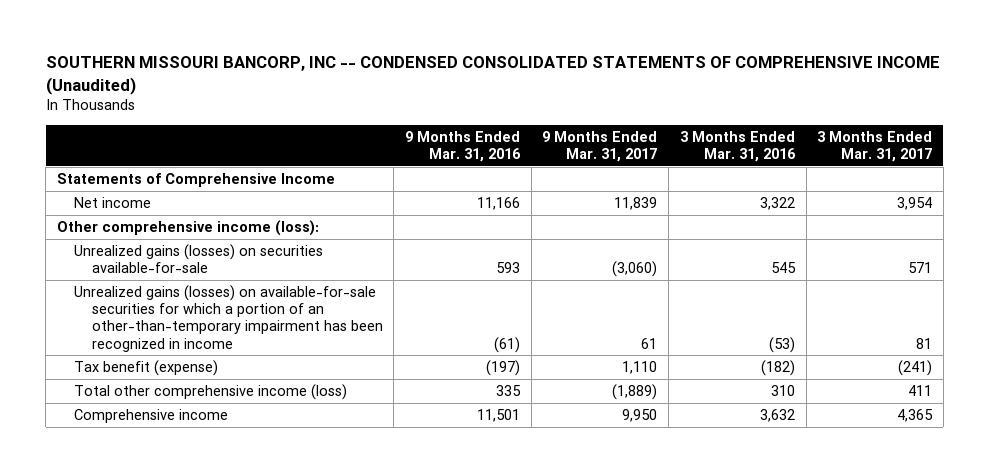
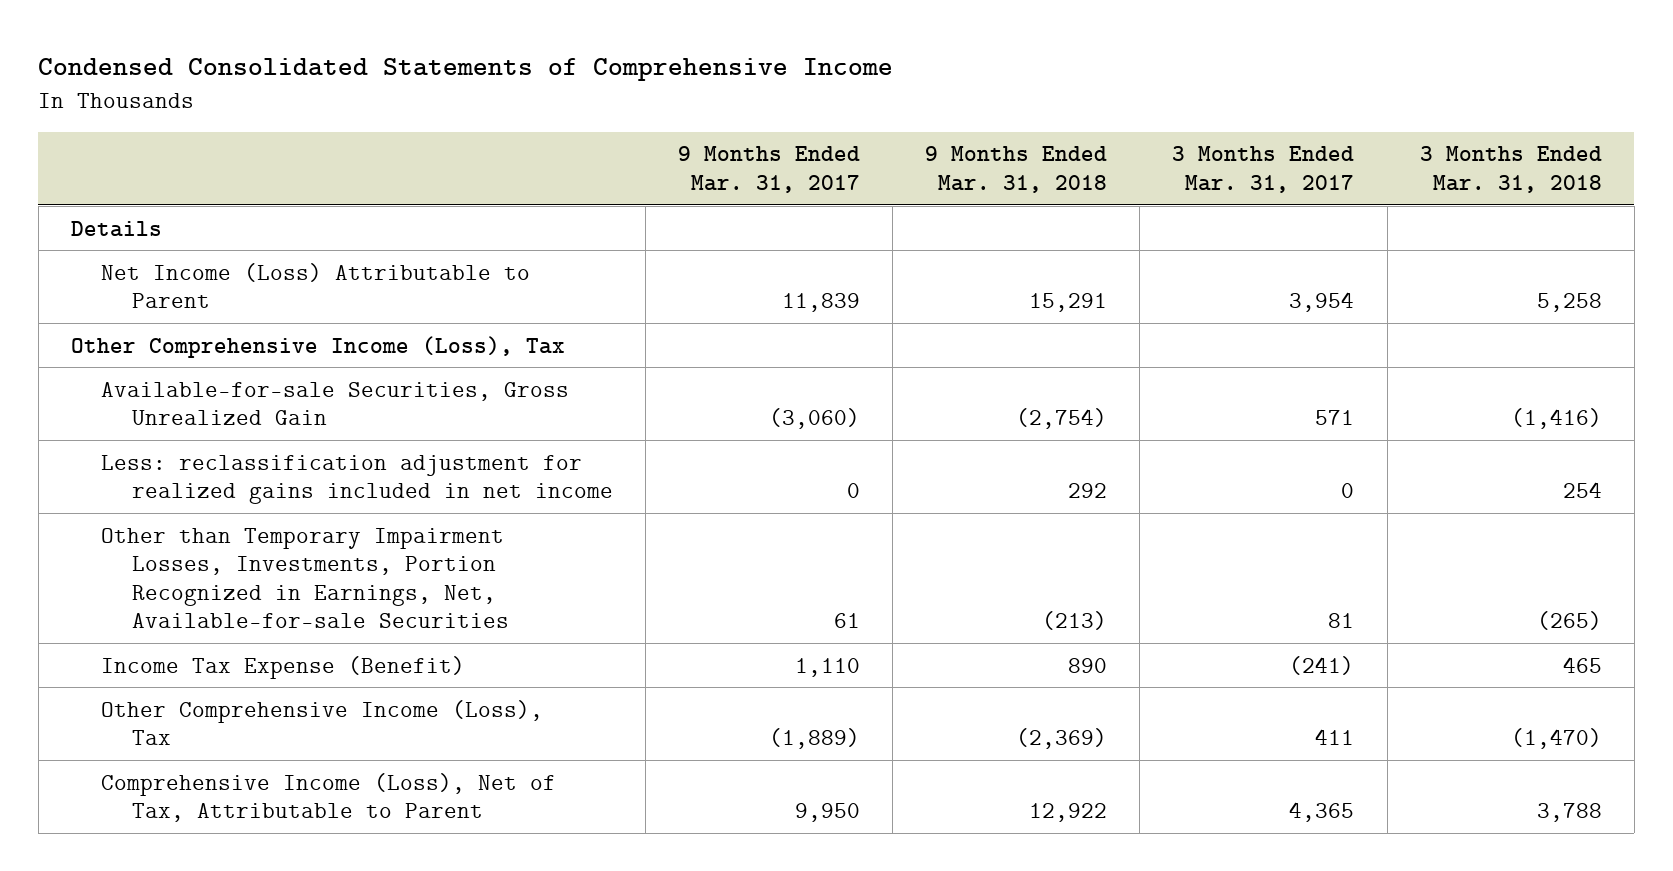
- SOUTHERN MISSOURI BANCORP, INC -- CONDENSED CONSOLIDATED STATEMENTS OF COMPREHENSIVE INCOME (Unaudited)
+ Condensed Consolidated Statements of Comprehensive Income
- | 9 Months Ended Mar. 31, 2016 | 9 Months Ended Mar. 31, 2017 | 3 Months Ended Mar. 31, 2016 | 3 Months Ended Mar. 31, 2017
+ | 9 Months Ended Mar. 31, 2017 | 9 Months Ended Mar. 31, 2018 | 3 Months Ended Mar. 31, 2017 | 3 Months Ended Mar. 31, 2018
- Statements of Comprehensive Income
- Net income | 11,166 | 11,839 | 3,322 | 3,954
- Other comprehensive income (loss):
- Unrealized gains (losses) on securities available-for-sale | 593 | (3,060) | 545 | 571
- Unrealized gains (losses) on available-for-sale securities for which a portion of an other-than-temporary impairment has been recognized in income | (61) | 61 | (53) | 81
- Tax benefit (expense) | (197) | 1,110 | (182) | (241)
- Total other comprehensive income (loss) | 335 | (1,889) | 310 | 411
- Comprehensive income | 11,501 | 9,950 | 3,632 | 4,365
+ Details
+ Net Income (Loss) Attributable to Parent | 11,839 | 15,291 | 3,954 | 5,258
+ Other Comprehensive Income (Loss), Tax
+ Available-for-sale Securities, Gross Unrealized Gain | (3,060) | (2,754) | 571 | (1,416)
+ Less: reclassification adjustment for realized gains included in net income | 0 | 292 | 0 | 254
+ Other than Temporary Impairment Losses, Investments, Portion Recognized in Earnings, Net, Available-for-sale Securities | 61 | (213) | 81 | (265)
+ Income Tax Expense (Benefit) | 1,110 | 890 | (241) | 465
+ Other Comprehensive Income (Loss), Tax | (1,889) | (2,369) | 411 | (1,470)
+ Comprehensive Income (Loss), Net of Tax, Attributable to Parent | 9,950 | 12,922 | 4,365 | 3,788

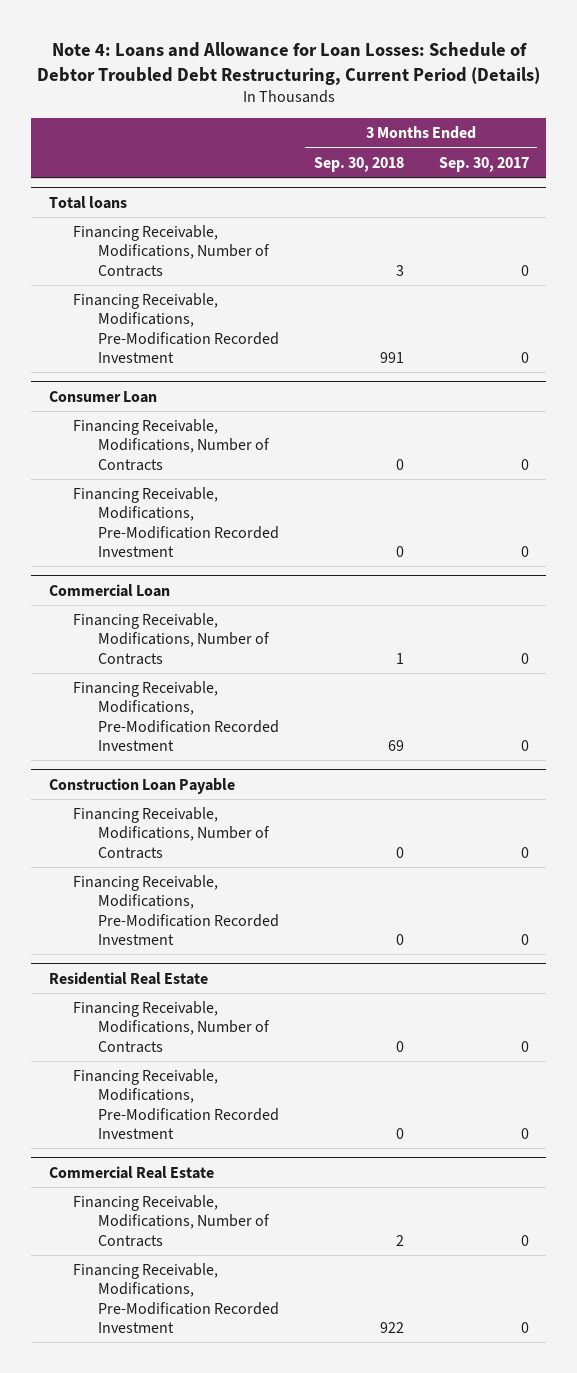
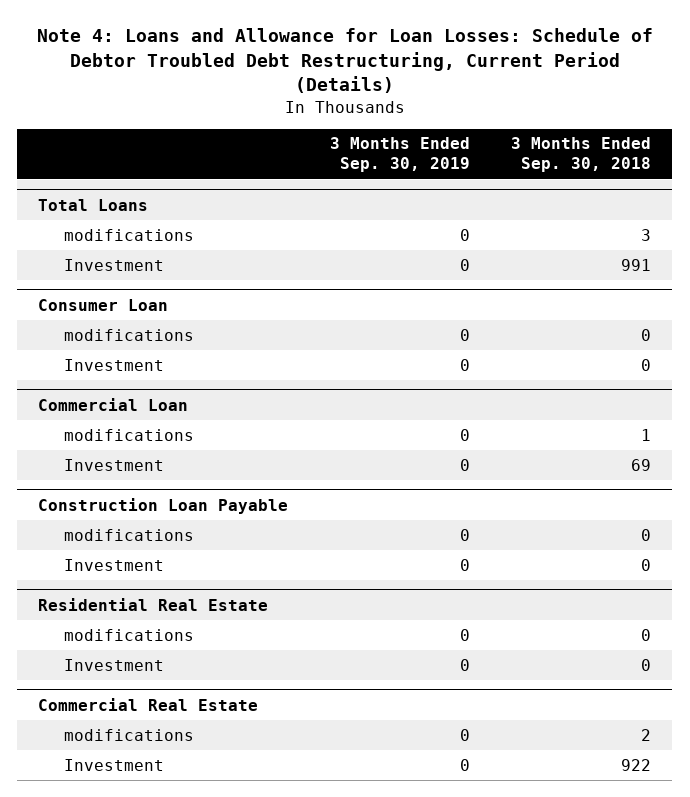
- | 3 Months Ended Sep. 30, 2018 | 3 Months Ended Sep. 30, 2017
+ | 3 Months Ended Sep. 30, 2019 | 3 Months Ended Sep. 30, 2018
- Total loans
- Financing Receivable, Modifications, Number of Contracts | 3 | 0
- Financing Receivable, Modifications, Pre-Modification Recorded Investment | 991 | 0
+ Total Loans
+ modifications | 0 | 3
+ Investment | 0 | 991
@ Consumer Loan
- Financing Receivable, Modifications, Number of Contracts | 0 | 0
- Financing Receivable, Modifications, Pre-Modification Recorded Investment | 0 | 0
+ modifications | 0 | 0
+ Investment | 0 | 0
@ Commercial Loan
- Financing Receivable, Modifications, Number of Contracts | 1 | 0
- Financing Receivable, Modifications, Pre-Modification Recorded Investment | 69 | 0
+ modifications | 0 | 1
+ Investment | 0 | 69
@ Construction Loan Payable
- Financing Receivable, Modifications, Number of Contracts | 0 | 0
- Financing Receivable, Modifications, Pre-Modification Recorded Investment | 0 | 0
+ modifications | 0 | 0
+ Investment | 0 | 0
@ Residential Real Estate
- Financing Receivable, Modifications, Number of Contracts | 0 | 0
- Financing Receivable, Modifications, Pre-Modification Recorded Investment | 0 | 0
+ modifications | 0 | 0
+ Investment | 0 | 0
@ Commercial Real Estate
- Financing Receivable, Modifications, Number of Contracts | 2 | 0
- Financing Receivable, Modifications, Pre-Modification Recorded Investment | 922 | 0
+ modifications | 0 | 2
+ Investment | 0 | 922

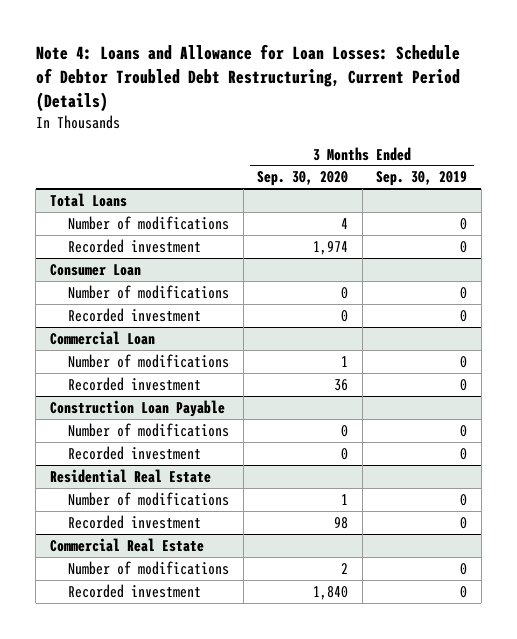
- | 3 Months Ended Sep. 30, 2019 | 3 Months Ended Sep. 30, 2018
+ | 3 Months Ended Sep. 30, 2020 | 3 Months Ended Sep. 30, 2019
@ Total Loans
- modifications | 0 | 3
- Investment | 0 | 991
+ Number of modifications | 4 | 0
+ Recorded investment | 1,974 | 0
@ Consumer Loan
- modifications | 0 | 0
- Investment | 0 | 0
+ Number of modifications | 0 | 0
+ Recorded investment | 0 | 0
@ Commercial Loan
- modifications | 0 | 1
- Investment | 0 | 69
+ Number of modifications | 1 | 0
+ Recorded investment | 36 | 0
@ Construction Loan Payable
- modifications | 0 | 0
- Investment | 0 | 0
+ Number of modifications | 0 | 0
+ Recorded investment | 0 | 0
@ Residential Real Estate
- modifications | 0 | 0
- Investment | 0 | 0
+ Number of modifications | 1 | 0
+ Recorded investment | 98 | 0
@ Commercial Real Estate
- modifications | 0 | 2
- Investment | 0 | 922
+ Number of modifications | 2 | 0
+ Recorded investment | 1,840 | 0

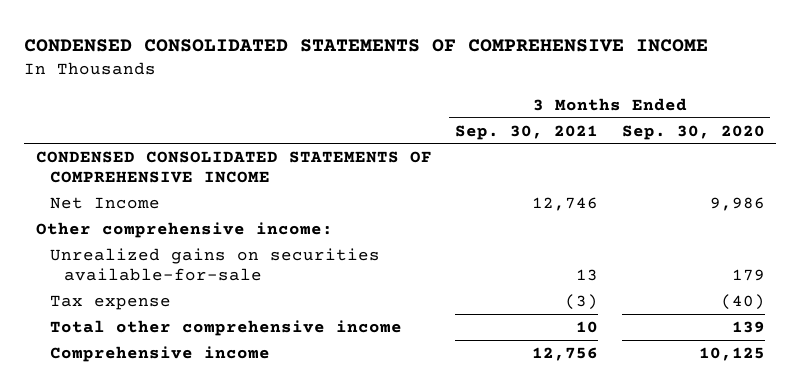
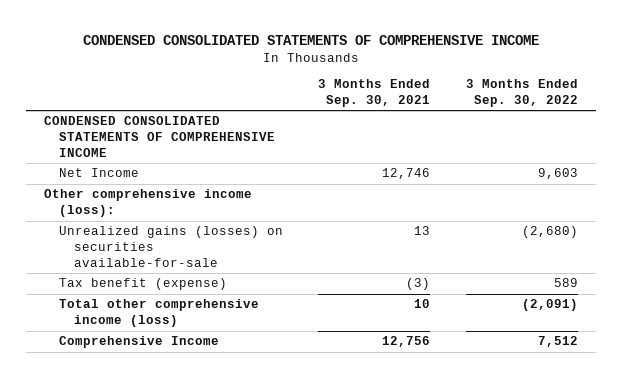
- | 3 Months Ended Sep. 30, 2021 | 3 Months Ended Sep. 30, 2020
+ | 3 Months Ended Sep. 30, 2021 | 3 Months Ended Sep. 30, 2022
- Other comprehensive income:
- Unrealized gains on securities available-for-sale | 13 | 179
- Tax expense | (3) | (40)
- Total other comprehensive income | 10 | 139
- Comprehensive income | 12,756 | 10,125
+ Other comprehensive income (loss):
+ Unrealized gains (losses) on securities available-for-sale | 13 | (2,680)
+ Tax benefit (expense) | (3) | 589
+ Total other comprehensive income (loss) | 10 | (2,091)
+ Comprehensive Income | 12,756 | 7,512

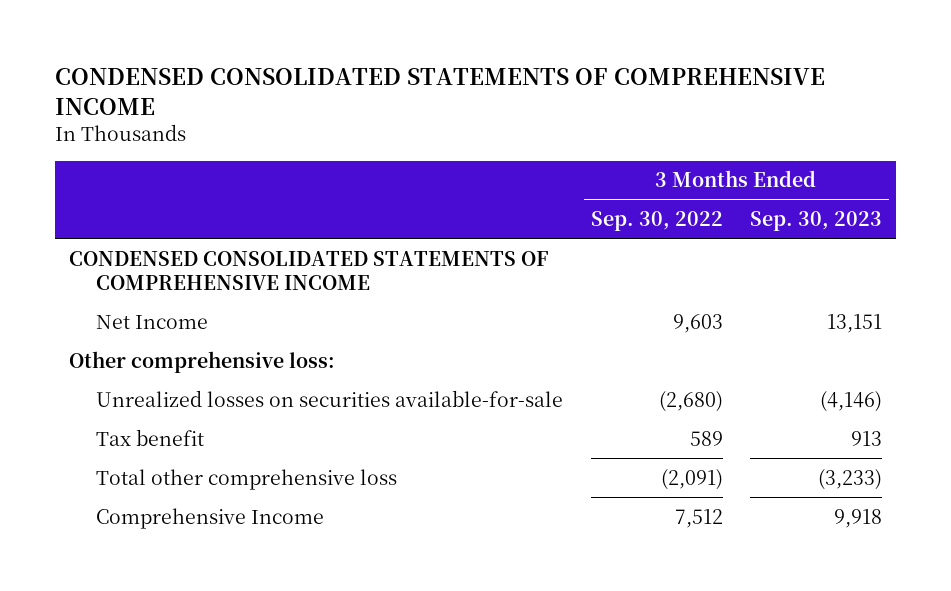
- | 3 Months Ended Sep. 30, 2021 | 3 Months Ended Sep. 30, 2022
+ | 3 Months Ended Sep. 30, 2022 | 3 Months Ended Sep. 30, 2023
- Other comprehensive income (loss):
- Unrealized gains (losses) on securities available-for-sale | 13 | (2,680)
- Tax benefit (expense) | (3) | 589
- Total other comprehensive income (loss) | 10 | (2,091)
+ Other comprehensive loss:
+ Unrealized losses on securities available-for-sale | (2,680) | (4,146)
+ Tax benefit | 589 | 913
+ Total other comprehensive loss | (2,091) | (3,233)

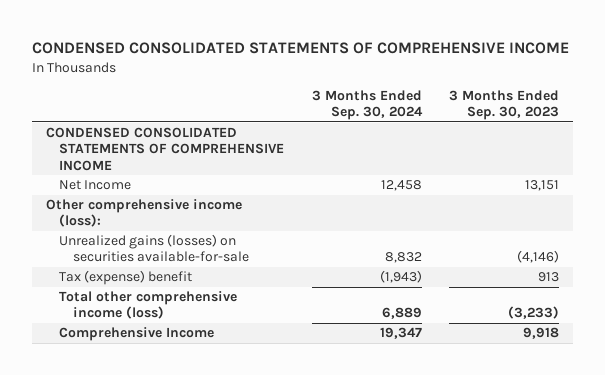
- | 3 Months Ended Sep. 30, 2022 | 3 Months Ended Sep. 30, 2023
+ | 3 Months Ended Sep. 30, 2024 | 3 Months Ended Sep. 30, 2023
- Other comprehensive loss:
- Unrealized losses on securities available-for-sale | (2,680) | (4,146)
- Tax benefit | 589 | 913
- Total other comprehensive loss | (2,091) | (3,233)
+ Other comprehensive income (loss):
+ Unrealized gains (losses) on securities available-for-sale | 8,832 | (4,146)
+ Tax (expense) benefit | (1,943) | 913
+ Total other comprehensive income (loss) | 6,889 | (3,233)

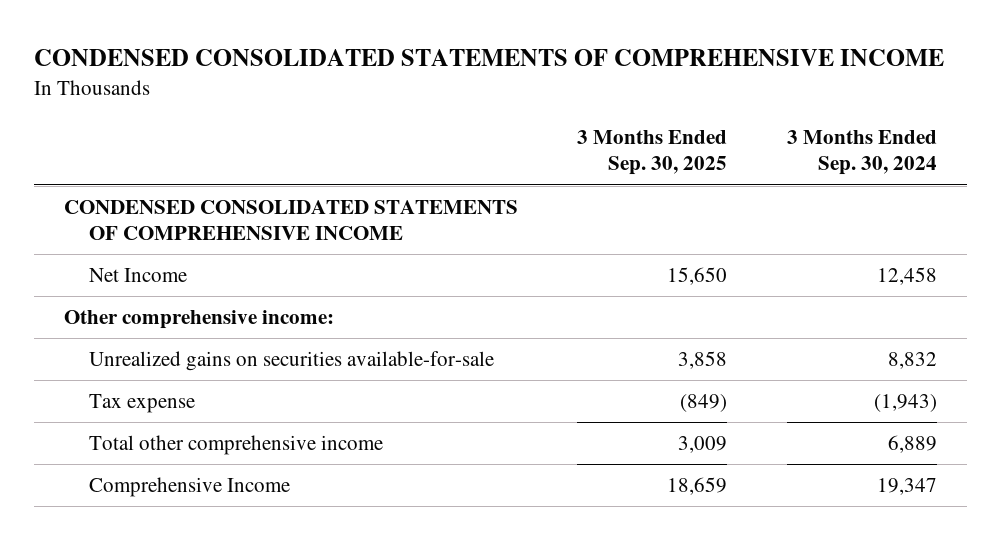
- | 3 Months Ended Sep. 30, 2024 | 3 Months Ended Sep. 30, 2023
+ | 3 Months Ended Sep. 30, 2025 | 3 Months Ended Sep. 30, 2024
- Other comprehensive income (loss):
- Unrealized gains (losses) on securities available-for-sale | 8,832 | (4,146)
- Tax (expense) benefit | (1,943) | 913
- Total other comprehensive income (loss) | 6,889 | (3,233)
+ Other comprehensive income:
+ Unrealized gains on securities available-for-sale | 3,858 | 8,832
+ Tax expense | (849) | (1,943)
+ Total other comprehensive income | 3,009 | 6,889

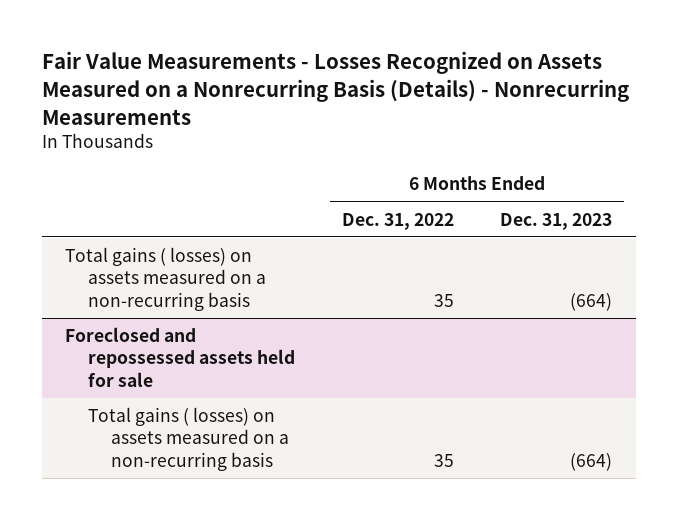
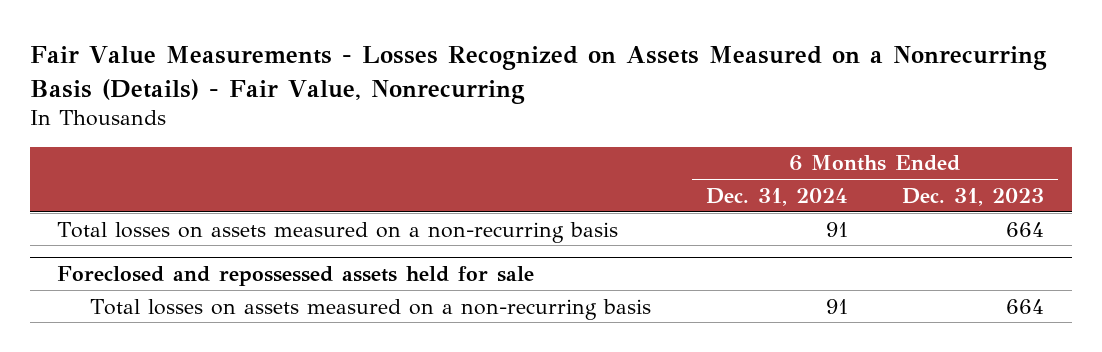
- Fair Value Measurements - Losses Recognized on Assets Measured on a Nonrecurring Basis (Details) - Nonrecurring Measurements
+ Fair Value Measurements - Losses Recognized on Assets Measured on a Nonrecurring Basis (Details) - Fair Value, Nonrecurring
- | 6 Months Ended Dec. 31, 2022 | 6 Months Ended Dec. 31, 2023
+ | 6 Months Ended Dec. 31, 2024 | 6 Months Ended Dec. 31, 2023
- Total gains ( losses) on assets measured on a non-recurring basis | 35 | (664)
+ Total losses on assets measured on a non-recurring basis | 91 | 664
@ Foreclosed and repossessed assets held for sale
- Total gains ( losses) on assets measured on a non-recurring basis | 35 | (664)
+ Total losses on assets measured on a non-recurring basis | 91 | 664

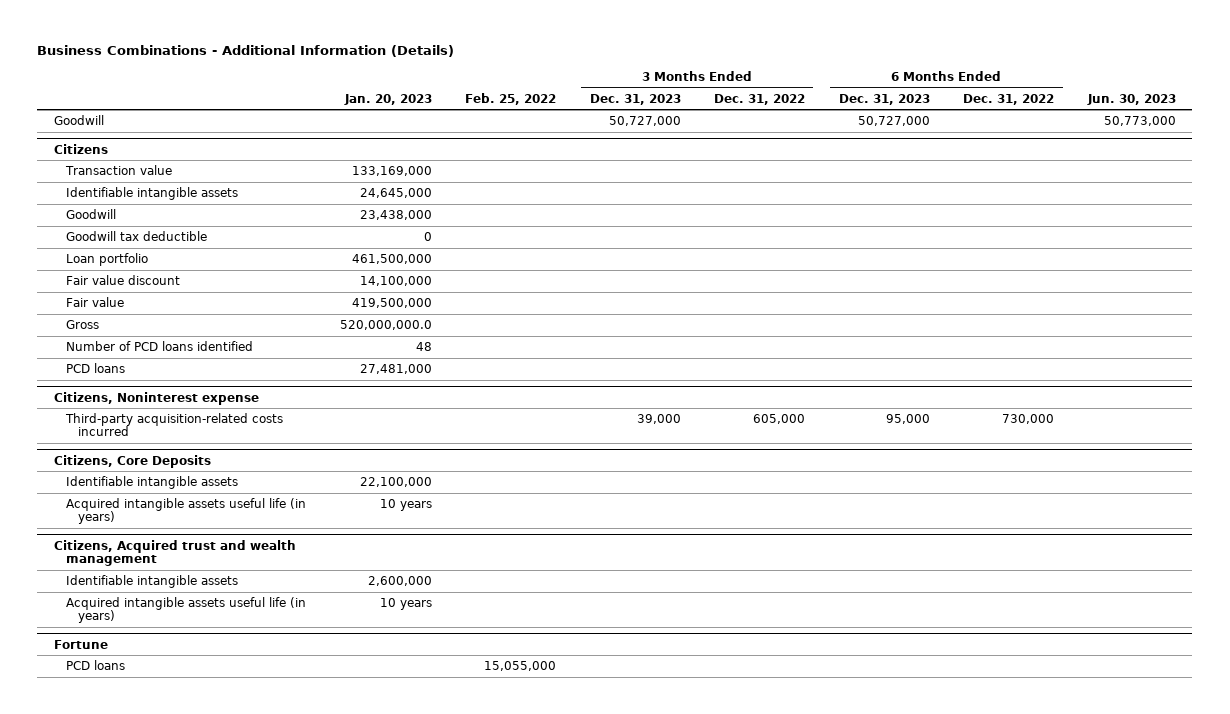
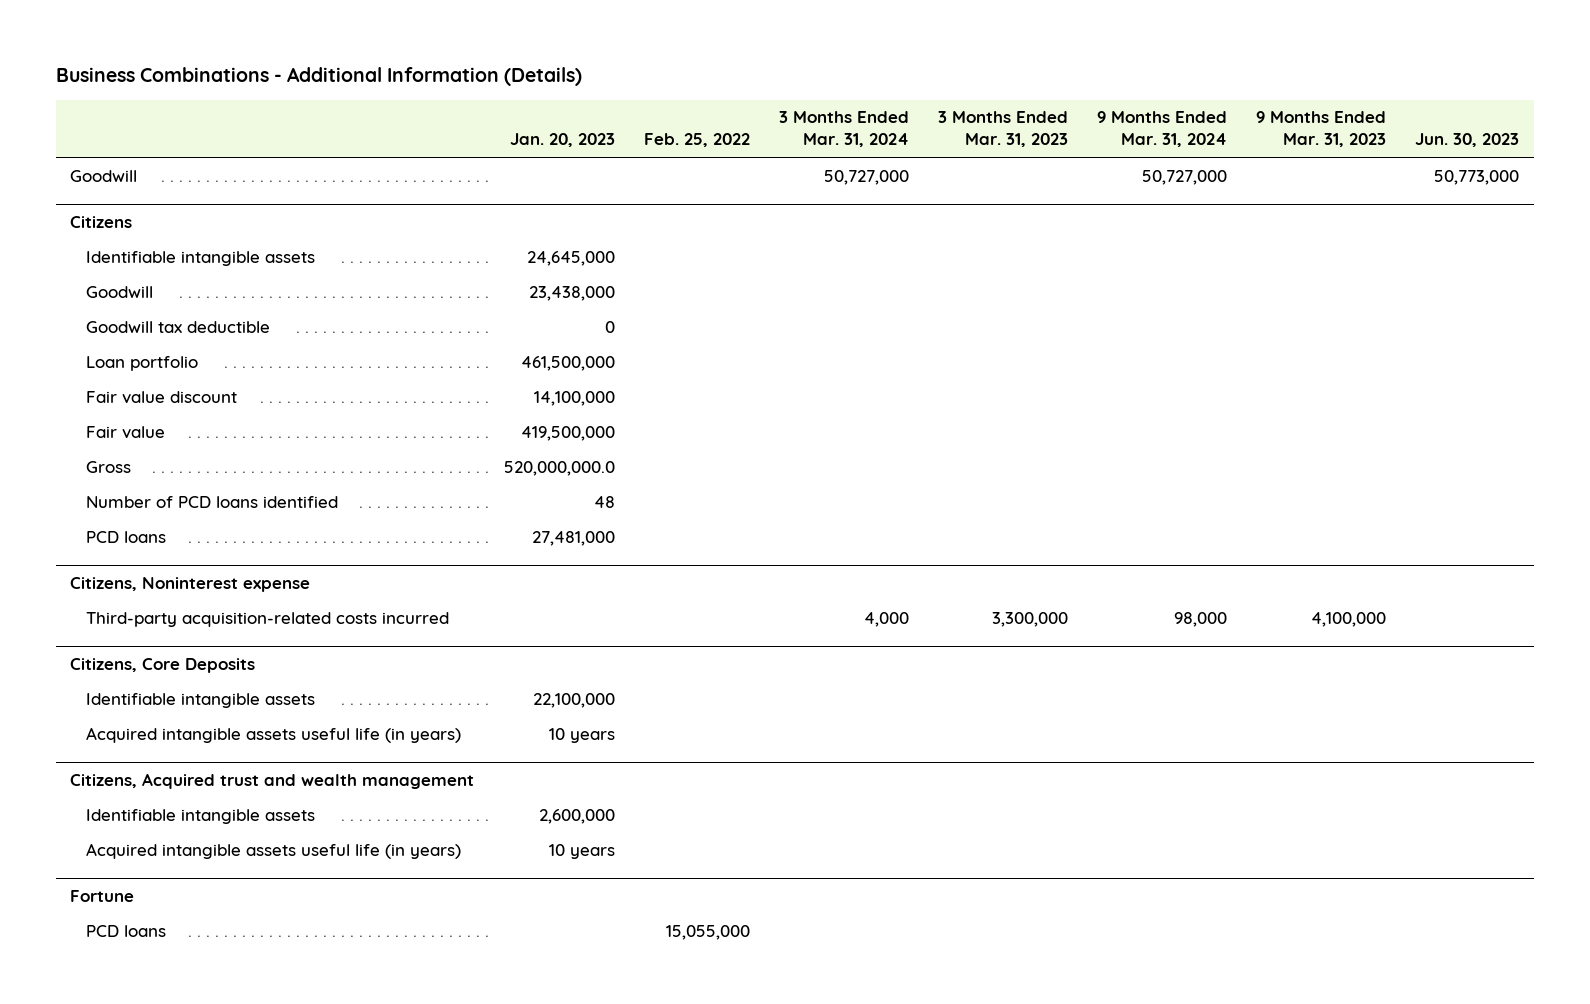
- | Jan. 20, 2023 | Feb. 25, 2022 | 3 Months Ended Dec. 31, 2023 | 3 Months Ended Dec. 31, 2022 | 6 Months Ended Dec. 31, 2023 | 6 Months Ended Dec. 31, 2022 | Jun. 30, 2023
+ | Jan. 20, 2023 | Feb. 25, 2022 | 3 Months Ended Mar. 31, 2024 | 3 Months Ended Mar. 31, 2023 | 9 Months Ended Mar. 31, 2024 | 9 Months Ended Mar. 31, 2023 | Jun. 30, 2023
@ Citizens
- Transaction value | 133,169,000 | | | | | |

